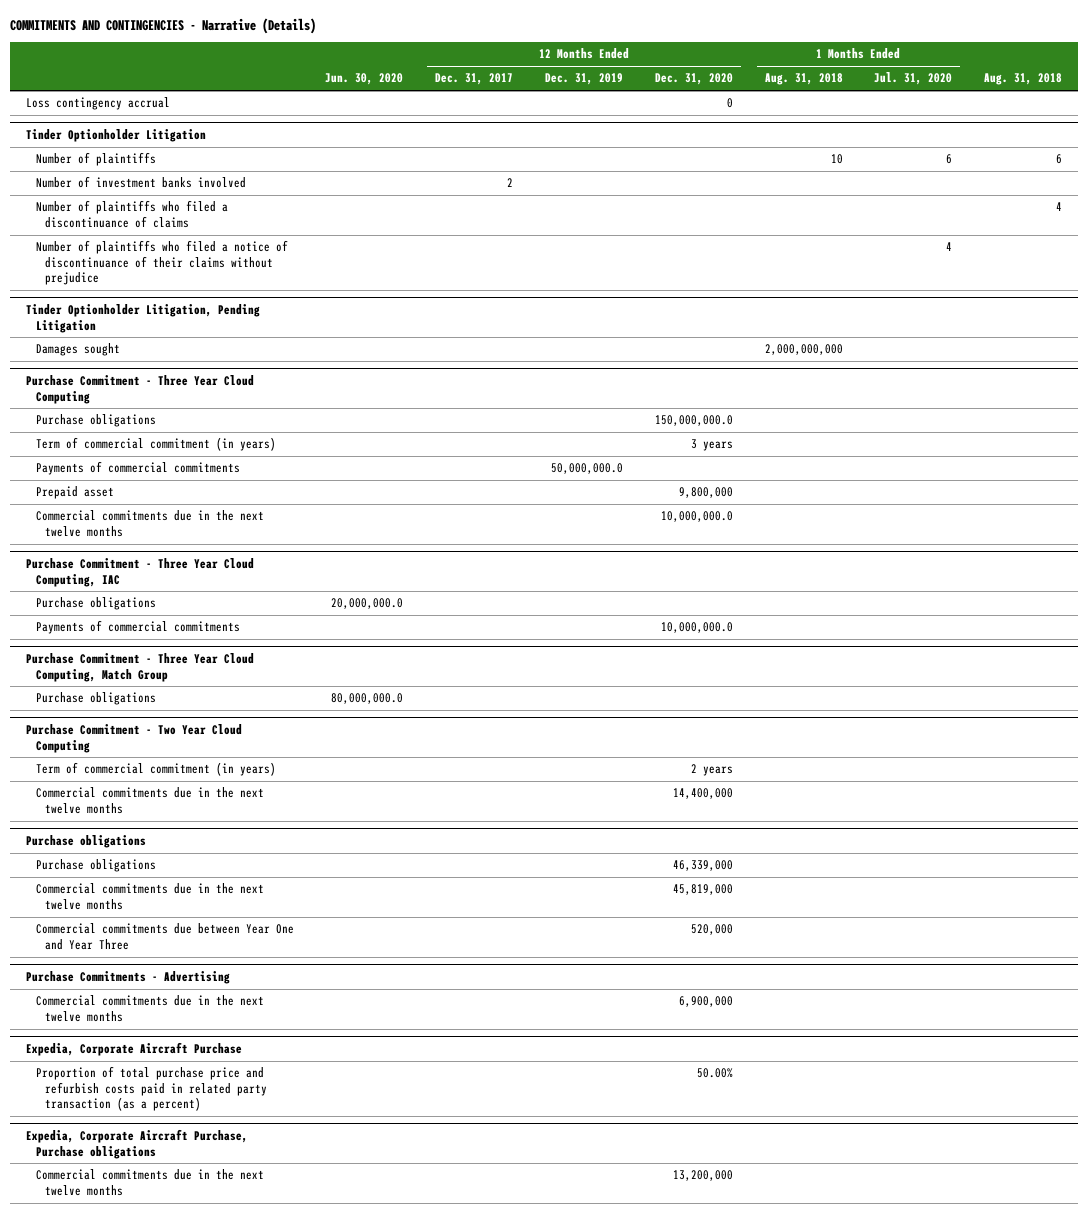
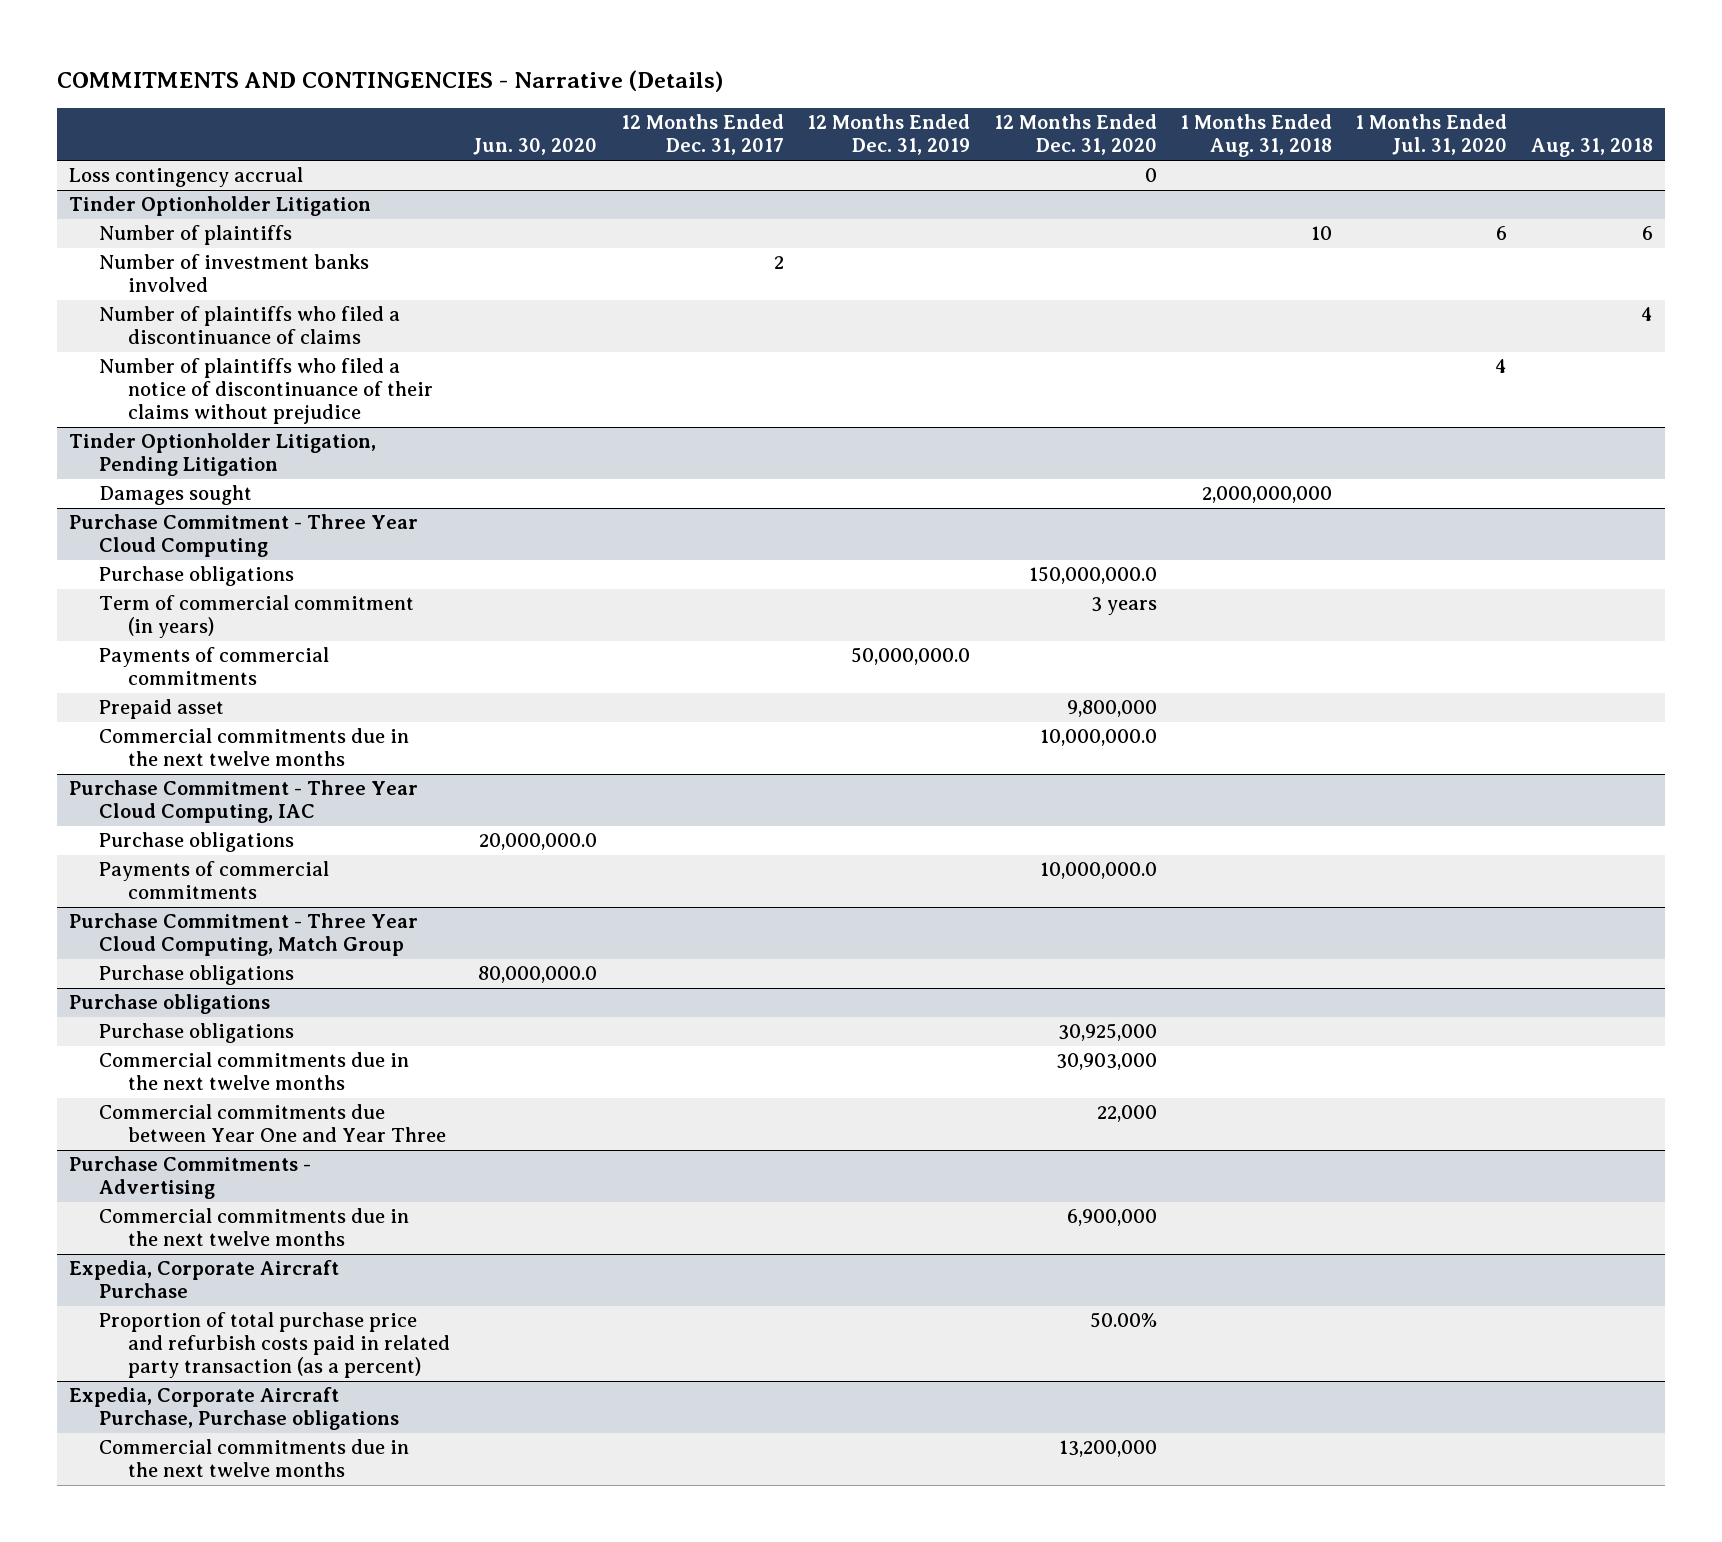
- Purchase Commitment - Two Year Cloud Computing
- Term of commercial commitment (in years) | | | | 2 years | | |
- Commercial commitments due in the next twelve months | | | | 14,400,000 | | |
@ Purchase obligations
- Purchase obligations | | | | 46,339,000 | | |
- Commercial commitments due in the next twelve months | | | | 45,819,000 | | |
- Commercial commitments due between Year One and Year Three | | | | 520,000 | | |
+ Purchase obligations | | | | 30,925,000 | | |
+ Commercial commitments due in the next twelve months | | | | 30,903,000 | | |
+ Commercial commitments due between Year One and Year Three | | | | 22,000 | | |

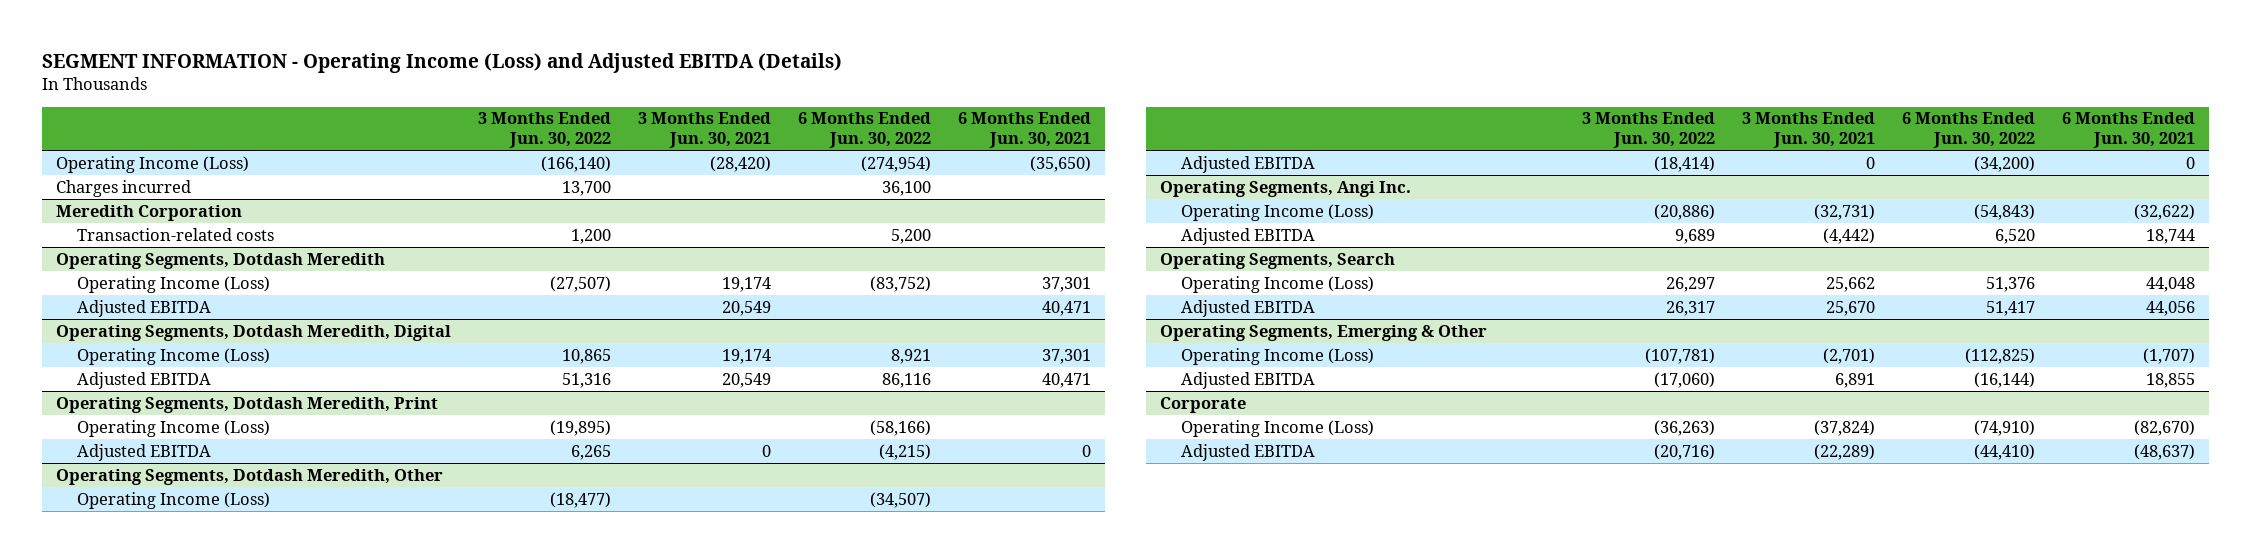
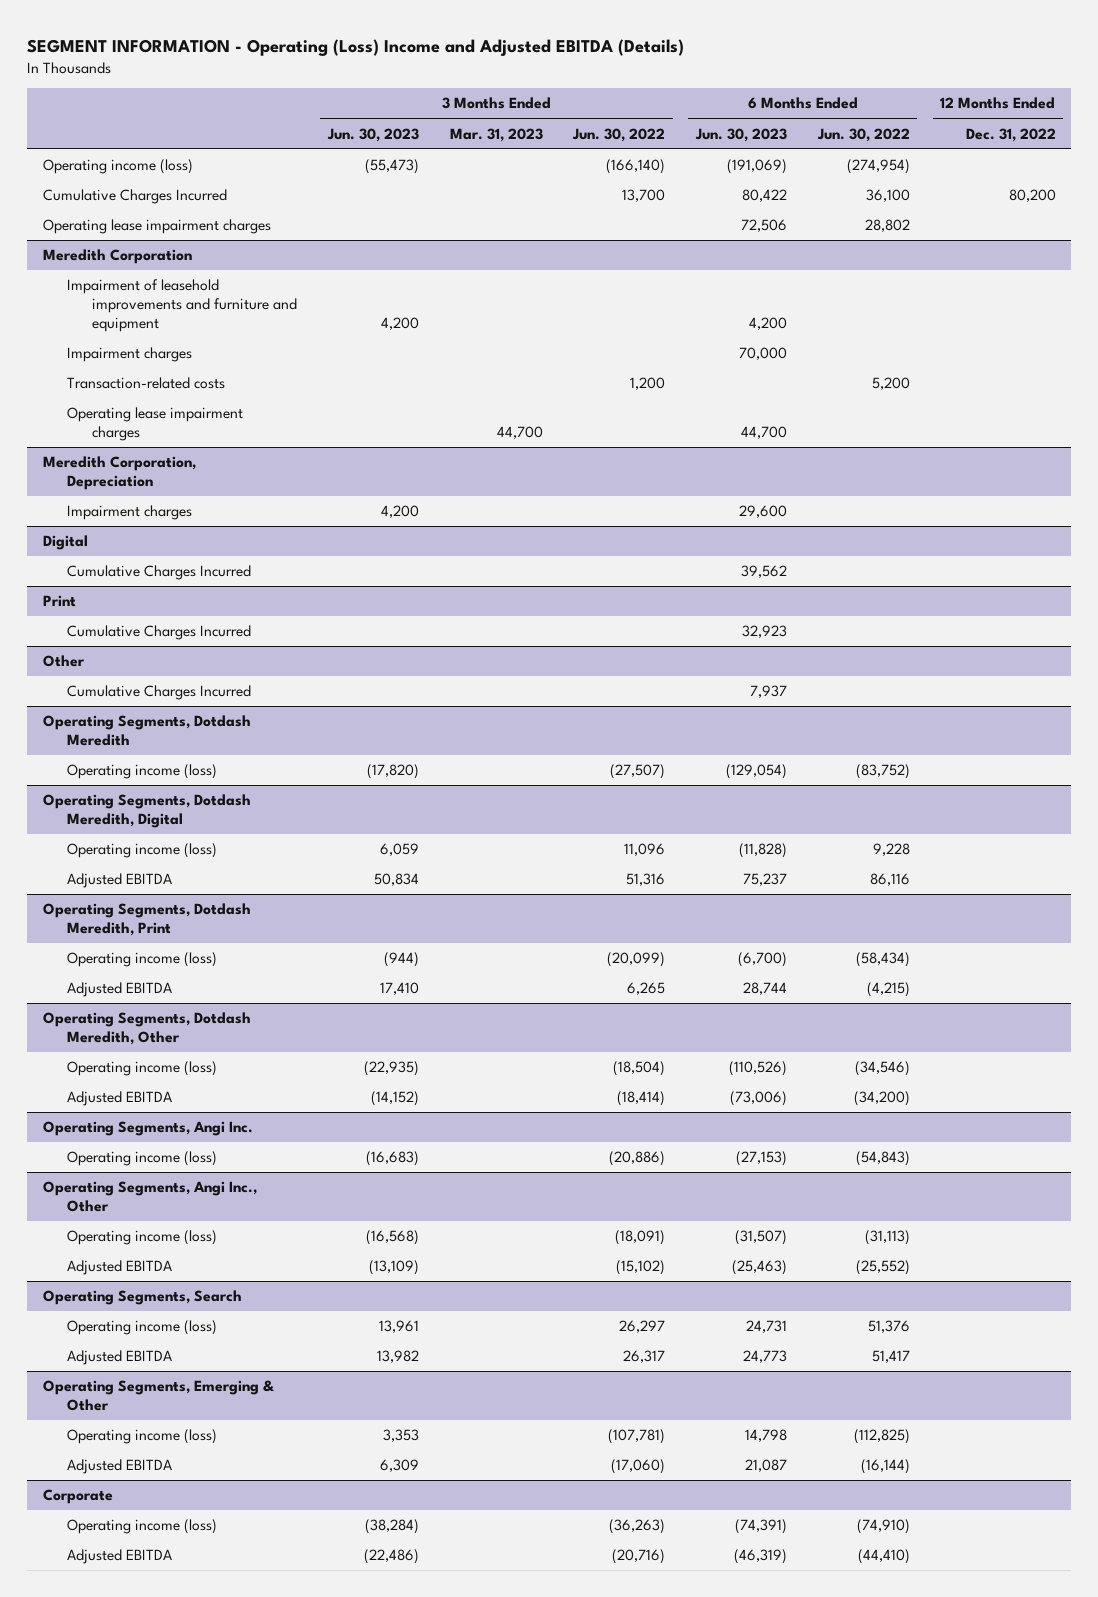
- SEGMENT INFORMATION - Operating Income (Loss) and Adjusted EBITDA (Details)
+ SEGMENT INFORMATION - Operating (Loss) Income and Adjusted EBITDA (Details)
- | 3 Months Ended Jun. 30, 2022 | 3 Months Ended Jun. 30, 2021 | 6 Months Ended Jun. 30, 2022 | 6 Months Ended Jun. 30, 2021
+ | 3 Months Ended Jun. 30, 2023 | 3 Months Ended Mar. 31, 2023 | 3 Months Ended Jun. 30, 2022 | 6 Months Ended Jun. 30, 2023 | 6 Months Ended Jun. 30, 2022 | 12 Months Ended Dec. 31, 2022
- Operating Income (Loss) | (166,140) | (28,420) | (274,954) | (35,650)
- Charges incurred | 13,700 | | 36,100 |
+ Operating income (loss) | (55,473) | | (166,140) | (191,069) | (274,954) |
+ Cumulative Charges Incurred | | | 13,700 | 80,422 | 36,100 | 80,200
+ Operating lease impairment charges | | | | 72,506 | 28,802 |
@ Meredith Corporation
+ Impairment of leasehold improvements and furniture and equipment | 4,200 | | | 4,200 | |
+ Impairment charges | | | | 70,000 | |
+ Operating lease impairment charges | | 44,700 | | 44,700 | |
+ Meredith Corporation, Depreciation
+ Impairment charges | 4,200 | | | 29,600 | |
+ Digital
+ Cumulative Charges Incurred | | | | 39,562 | |
+ Print
+ Cumulative Charges Incurred | | | | 32,923 | |
+ Other
+ Cumulative Charges Incurred | | | | 7,937 | |
@ Operating Segments, Dotdash Meredith
- Operating Income (Loss) | (27,507) | 19,174 | (83,752) | 37,301
- Adjusted EBITDA | | 20,549 | | 40,471
+ Operating income (loss) | (17,820) | | (27,507) | (129,054) | (83,752) |
@ Operating Segments, Dotdash Meredith, Digital
- Operating Income (Loss) | 10,865 | 19,174 | 8,921 | 37,301
+ Operating income (loss) | 6,059 | | 11,096 | (11,828) | 9,228 |
@ Operating Segments, Dotdash Meredith, Print
- Operating Income (Loss) | (19,895) | | (58,166) |
+ Operating income (loss) | (944) | | (20,099) | (6,700) | (58,434) |
@ Operating Segments, Dotdash Meredith, Other
- Operating Income (Loss) | (18,477) | | (34,507) |
+ Operating income (loss) | (22,935) | | (18,504) | (110,526) | (34,546) |
@ Operating Segments, Angi Inc.
- Operating Income (Loss) | (20,886) | (32,731) | (54,843) | (32,622)
- Adjusted EBITDA | 9,689 | (4,442) | 6,520 | 18,744
+ Operating income (loss) | (16,683) | | (20,886) | (27,153) | (54,843) |
+ Operating Segments, Angi Inc., Other
+ Operating income (loss) | (16,568) | | (18,091) | (31,507) | (31,113) |
+ Adjusted EBITDA | (13,109) | | (15,102) | (25,463) | (25,552) |
@ Operating Segments, Search
- Operating Income (Loss) | 26,297 | 25,662 | 51,376 | 44,048
+ Operating income (loss) | 13,961 | | 26,297 | 24,731 | 51,376 |
@ Operating Segments, Emerging & Other
- Operating Income (Loss) | (107,781) | (2,701) | (112,825) | (1,707)
+ Operating income (loss) | 3,353 | | (107,781) | 14,798 | (112,825) |
@ Corporate
- Operating Income (Loss) | (36,263) | (37,824) | (74,910) | (82,670)
+ Operating income (loss) | (38,284) | | (36,263) | (74,391) | (74,910) |

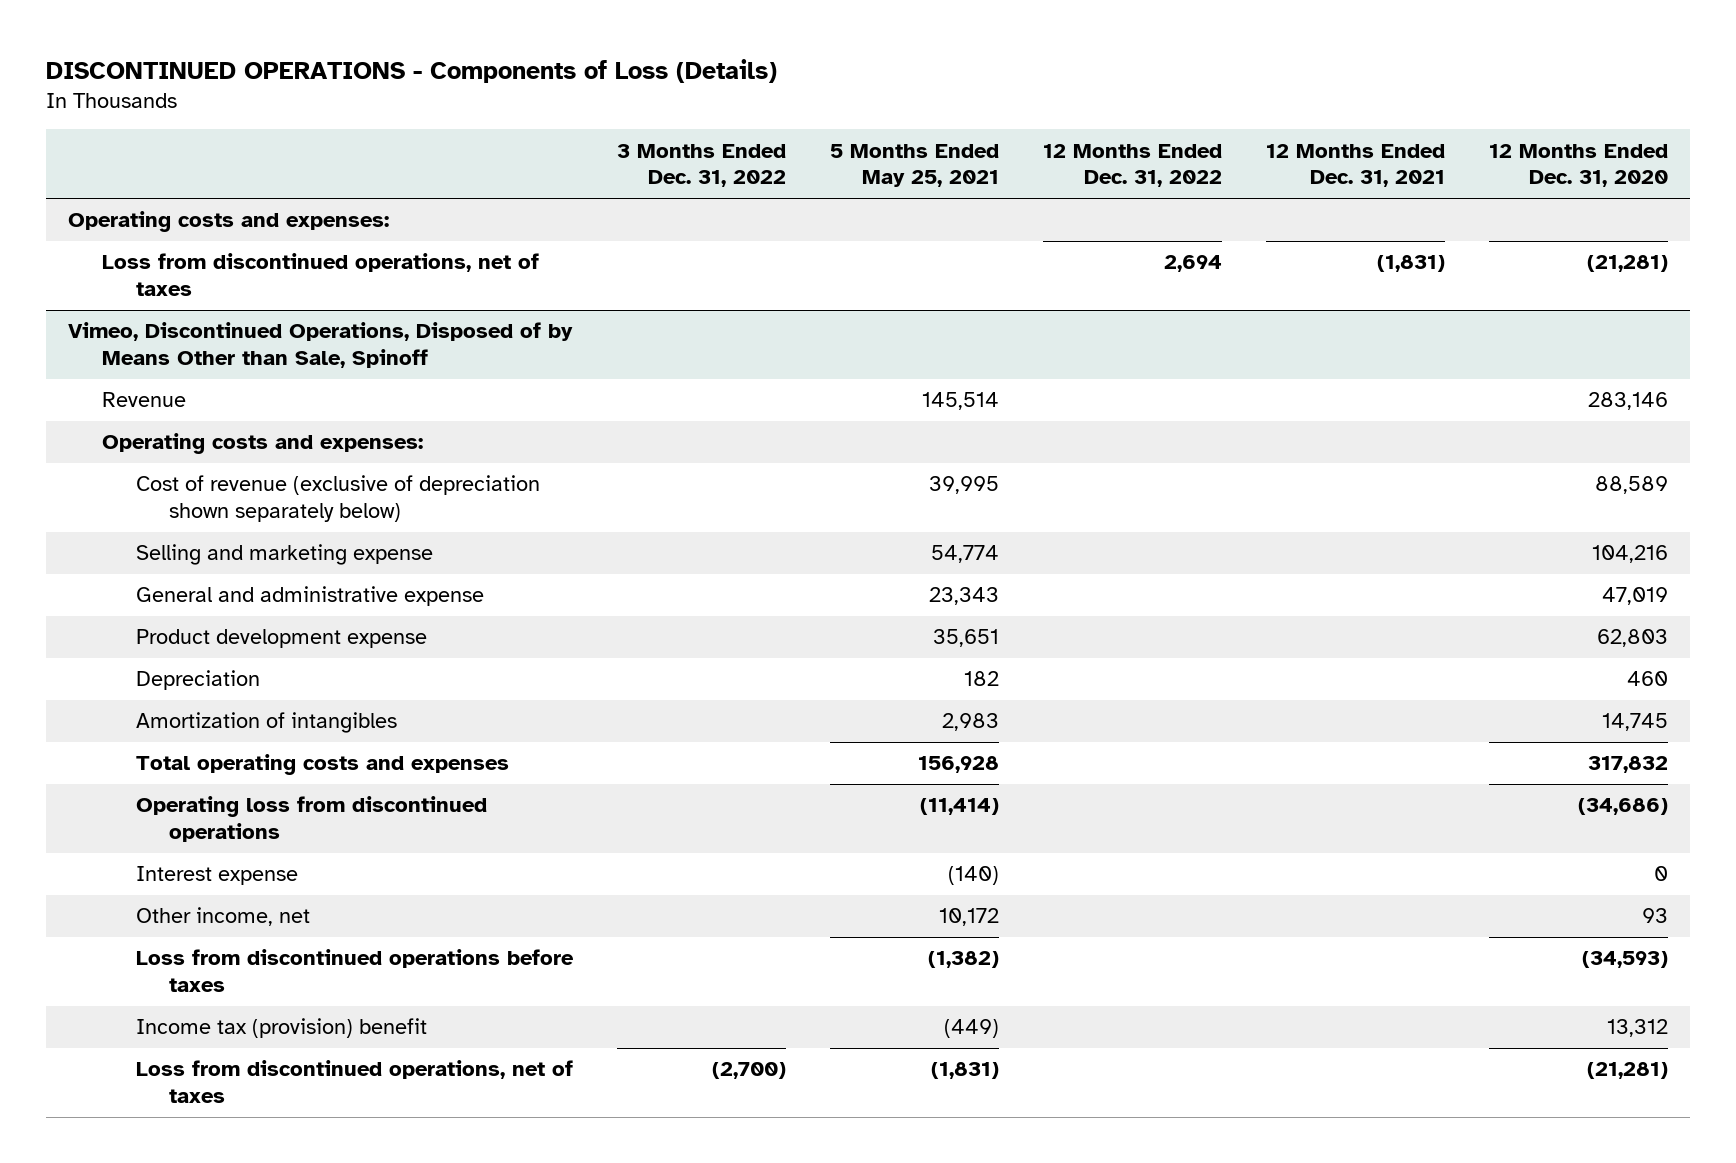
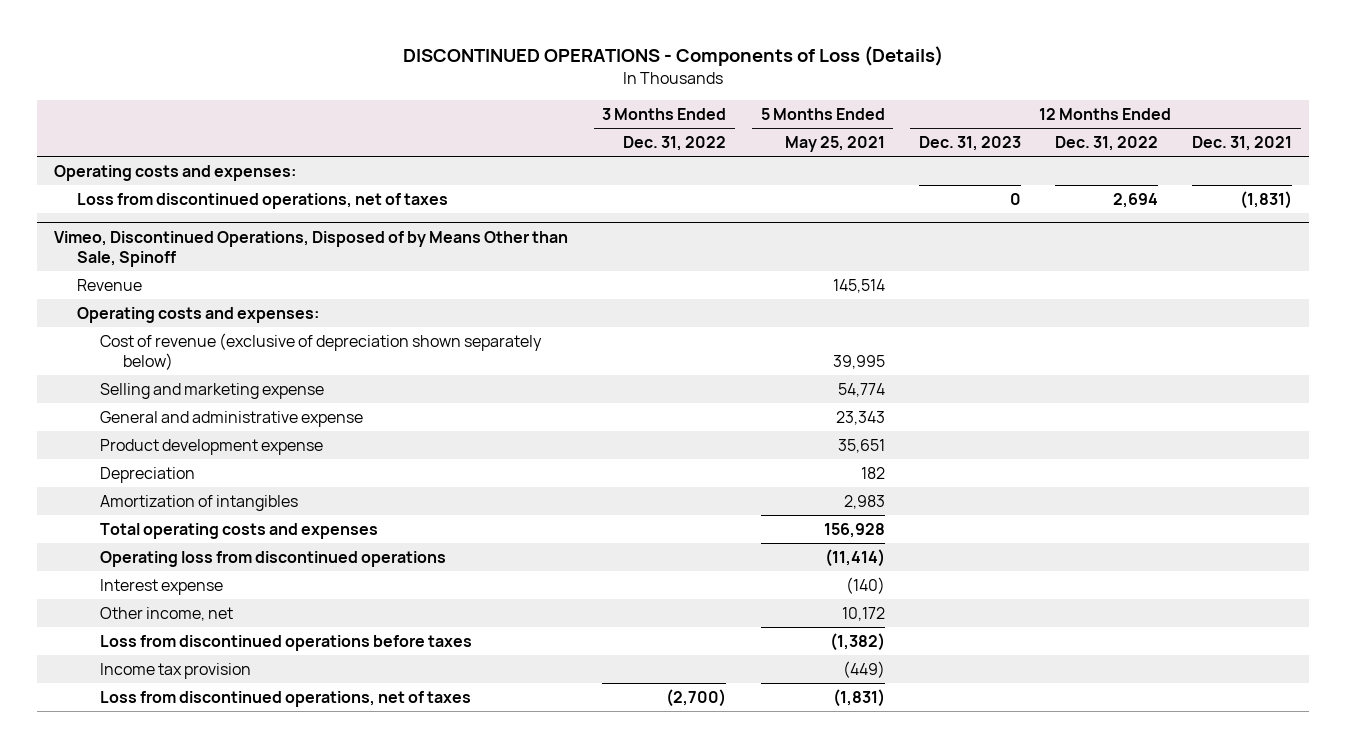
- | 3 Months Ended Dec. 31, 2022 | 5 Months Ended May 25, 2021 | 12 Months Ended Dec. 31, 2022 | 12 Months Ended Dec. 31, 2021 | 12 Months Ended Dec. 31, 2020
+ | 3 Months Ended Dec. 31, 2022 | 5 Months Ended May 25, 2021 | 12 Months Ended Dec. 31, 2023 | 12 Months Ended Dec. 31, 2022 | 12 Months Ended Dec. 31, 2021
@ Vimeo, Discontinued Operations, Disposed of by Means Other than Sale, Spinoff
- Income tax (provision) benefit | | (449) | | | 13,312
+ Income tax provision | | (449) | | |

